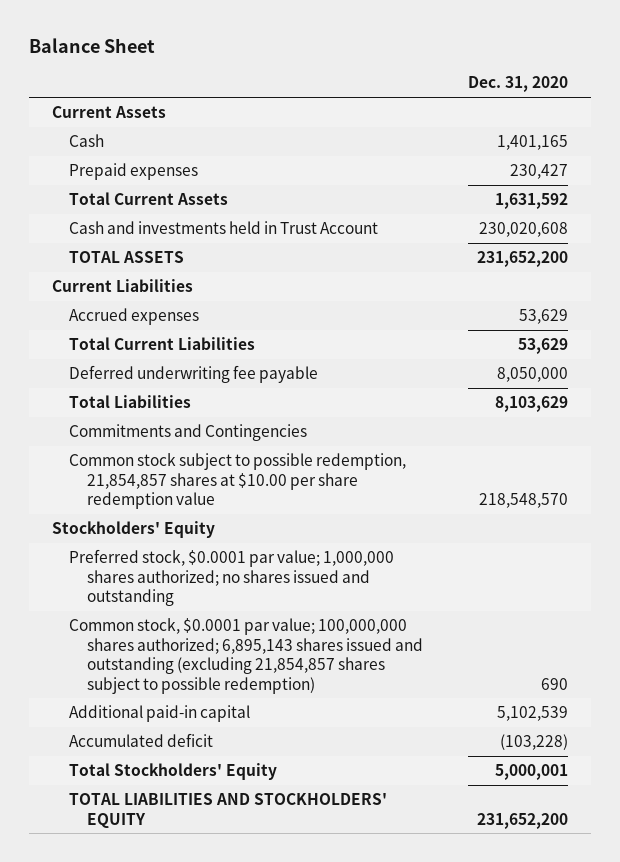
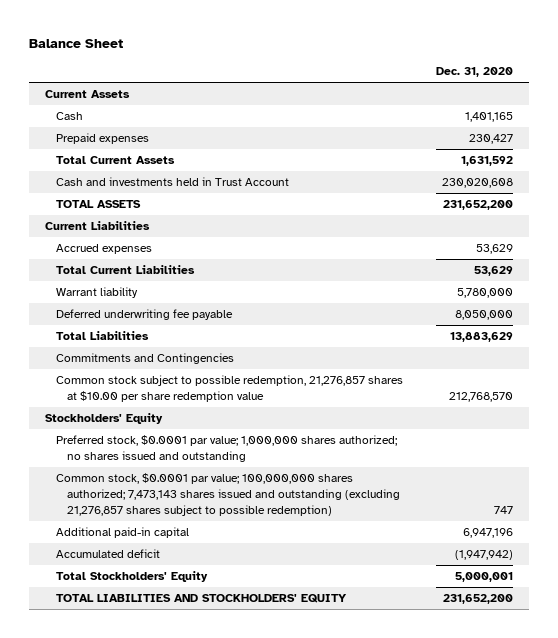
+ Warrant liability | 5,780,000
- Total Liabilities | 8,103,629
+ Total Liabilities | 13,883,629
- Common stock subject to possible redemption, 21,854,857 shares at $10.00 per share redemption value | 218,548,570
+ Common stock subject to possible redemption, 21,276,857 shares at $10.00 per share redemption value | 212,768,570
- Common stock, $0.0001 par value; 100,000,000 shares authorized; 6,895,143 shares issued and outstanding (excluding 21,854,857 shares subject to possible redemption) | 690
- Additional paid-in capital | 5,102,539
- Accumulated deficit | (103,228)
+ Common stock, $0.0001 par value; 100,000,000 shares authorized; 7,473,143 shares issued and outstanding (excluding 21,276,857 shares subject to possible redemption) | 747
+ Additional paid-in capital | 6,947,196
+ Accumulated deficit | (1,947,942)

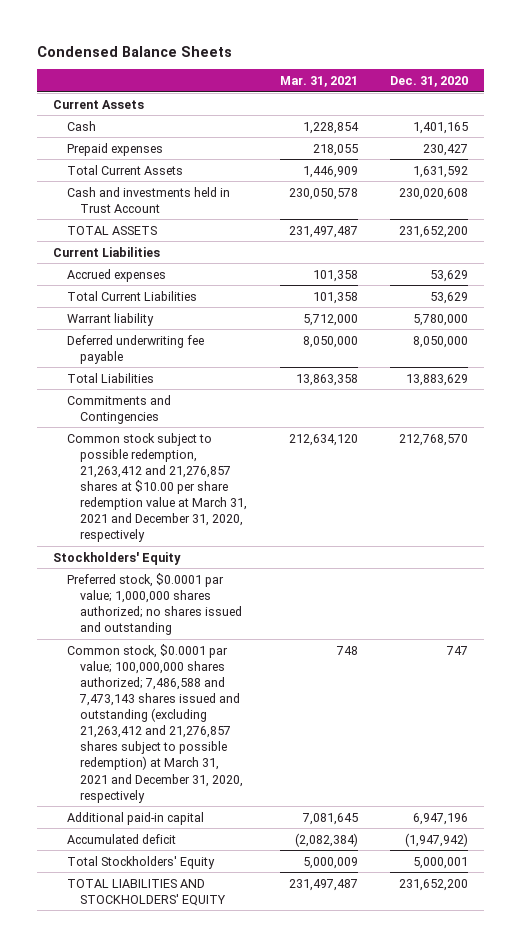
- Balance Sheet
+ Condensed Balance Sheets
- | Dec. 31, 2020
+ | Mar. 31, 2021 | Dec. 31, 2020
- Common stock subject to possible redemption, 21,276,857 shares at $10.00 per share redemption value | 212,768,570
+ Common stock subject to possible redemption, 21,263,412 and 21,276,857 shares at $10.00 per share redemption value at March 31, 2021 and December 31, 2020, respectively | 212,634,120 | 212,768,570
- Common stock, $0.0001 par value; 100,000,000 shares authorized; 7,473,143 shares issued and outstanding (excluding 21,276,857 shares subject to possible redemption) | 747
+ Common stock, $0.0001 par value; 100,000,000 shares authorized; 7,486,588 and 7,473,143 shares issued and outstanding (excluding 21,263,412 and 21,276,857 shares subject to possible redemption) at March 31, 2021 and December 31, 2020, respectively | 748 | 747

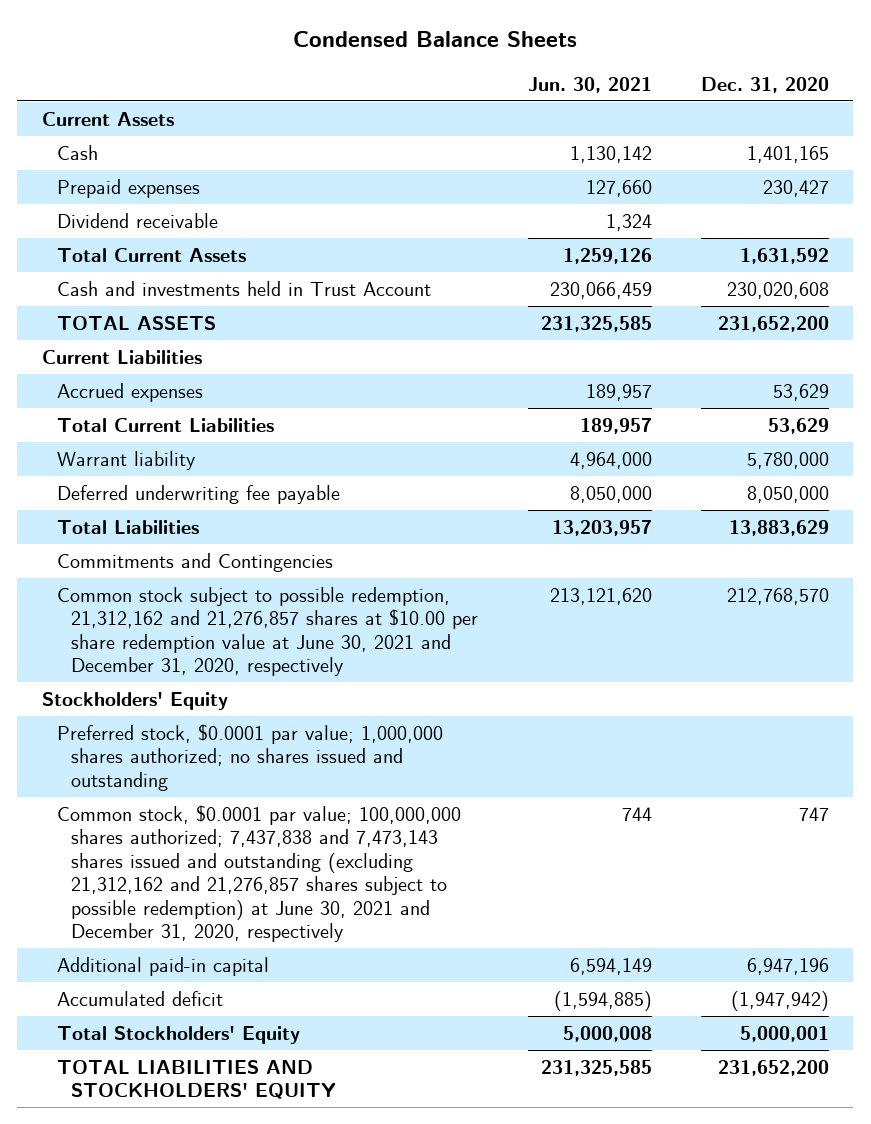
- | Mar. 31, 2021 | Dec. 31, 2020
+ | Jun. 30, 2021 | Dec. 31, 2020
+ Dividend receivable | 1,324 |
- Common stock subject to possible redemption, 21,263,412 and 21,276,857 shares at $10.00 per share redemption value at March 31, 2021 and December 31, 2020, respectively | 212,634,120 | 212,768,570
+ Common stock subject to possible redemption, 21,312,162 and 21,276,857 shares at $10.00 per share redemption value at June 30, 2021 and December 31, 2020, respectively | 213,121,620 | 212,768,570
- Common stock, $0.0001 par value; 100,000,000 shares authorized; 7,486,588 and 7,473,143 shares issued and outstanding (excluding 21,263,412 and 21,276,857 shares subject to possible redemption) at March 31, 2021 and December 31, 2020, respectively | 748 | 747
+ Common stock, $0.0001 par value; 100,000,000 shares authorized; 7,437,838 and 7,473,143 shares issued and outstanding (excluding 21,312,162 and 21,276,857 shares subject to possible redemption) at June 30, 2021 and December 31, 2020, respectively | 744 | 747

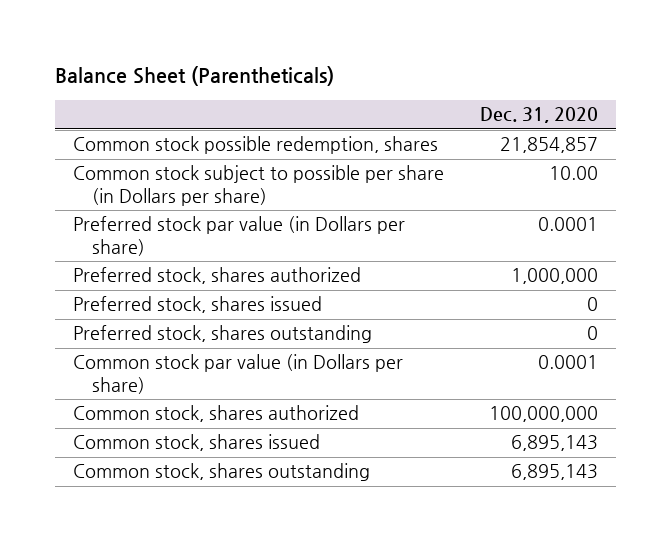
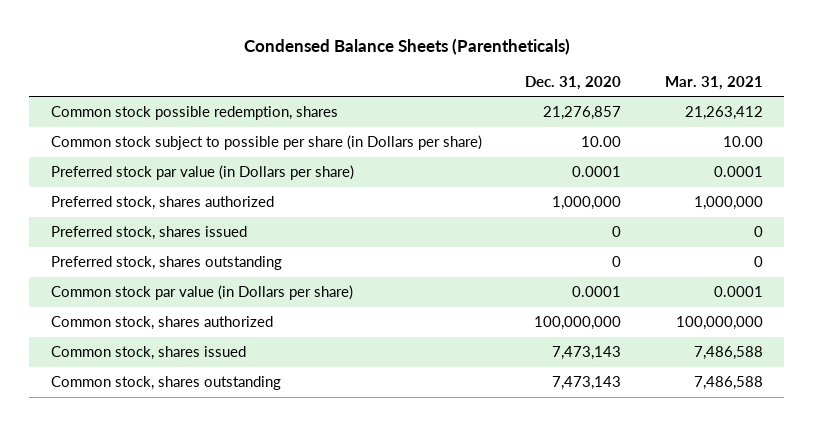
- Balance Sheet (Parentheticals)
+ Condensed Balance Sheets (Parentheticals)
- | Dec. 31, 2020
+ | Dec. 31, 2020 | Mar. 31, 2021
- Common stock possible redemption, shares | 21,854,857
+ Common stock possible redemption, shares | 21,276,857 | 21,263,412
- Common stock, shares issued | 6,895,143
- Common stock, shares outstanding | 6,895,143
+ Common stock, shares issued | 7,473,143 | 7,486,588
+ Common stock, shares outstanding | 7,473,143 | 7,486,588

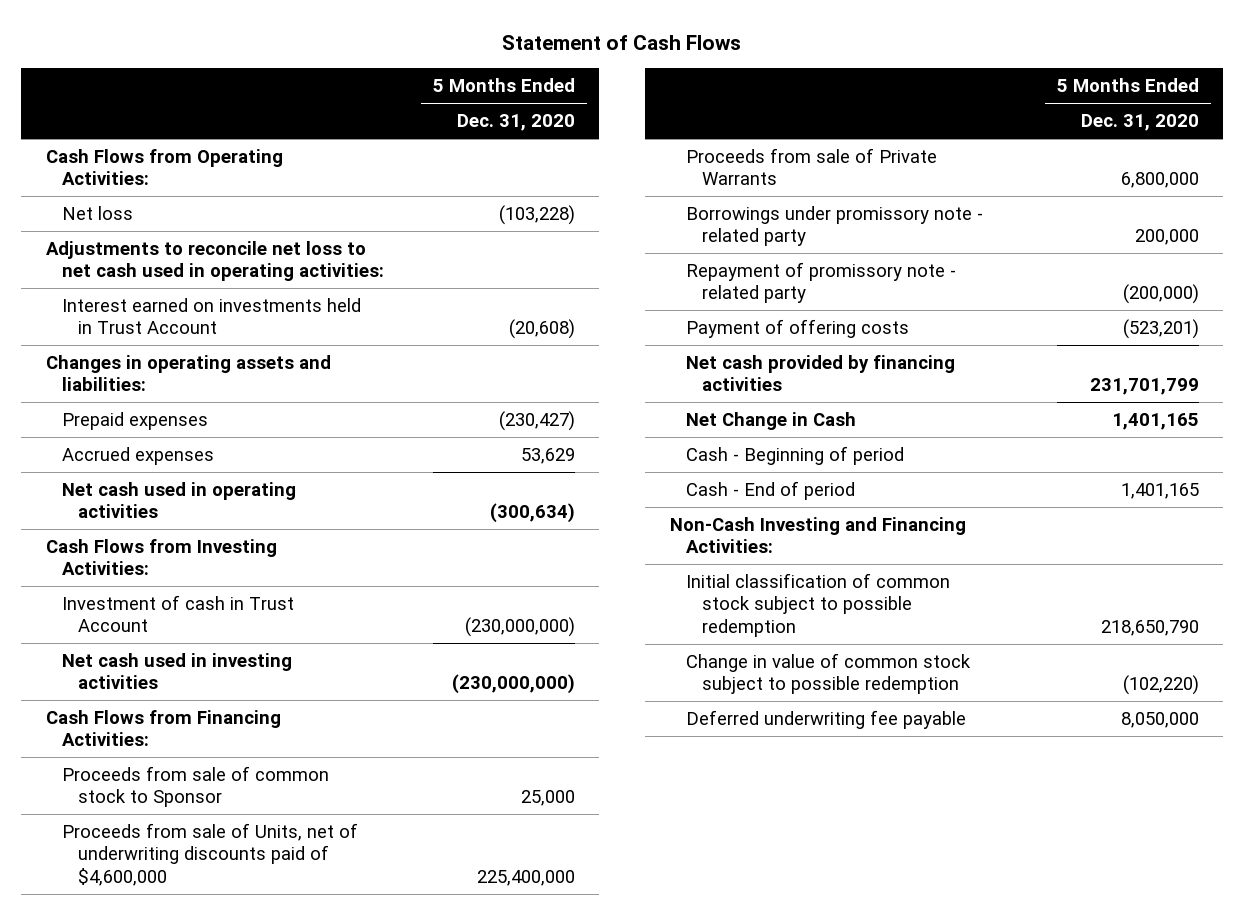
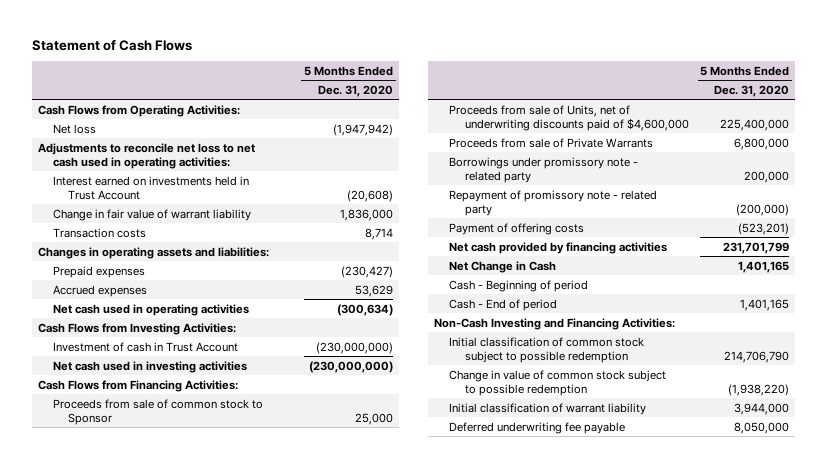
- Net loss | (103,228)
+ Net loss | (1,947,942)
+ Change in fair value of warrant liability | 1,836,000
+ Transaction costs | 8,714
- Initial classification of common stock subject to possible redemption | 218,650,790
- Change in value of common stock subject to possible redemption | (102,220)
+ Initial classification of common stock subject to possible redemption | 214,706,790
+ Change in value of common stock subject to possible redemption | (1,938,220)
+ Initial classification of warrant liability | 3,944,000

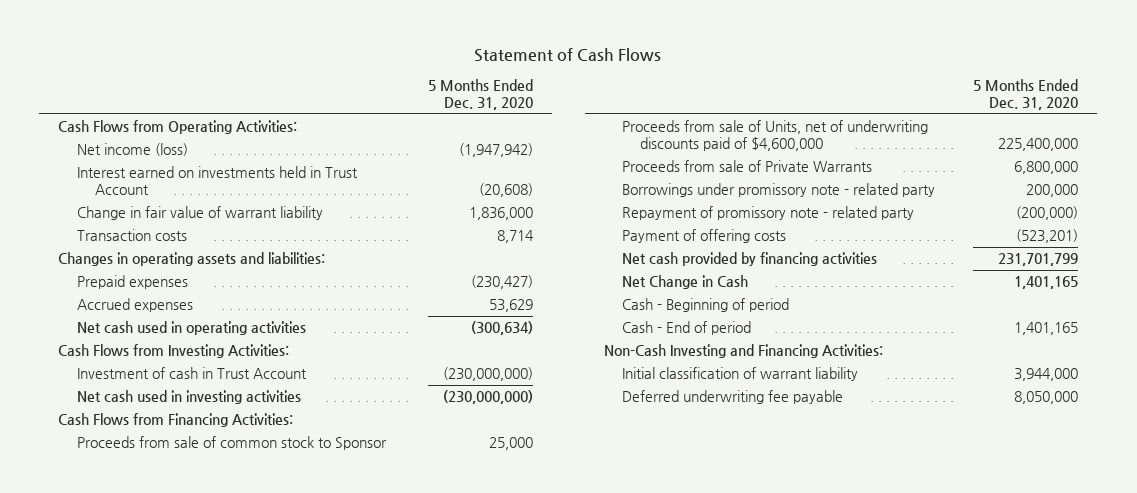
- Net loss | (1,947,942)
- Adjustments to reconcile net loss to net cash used in operating activities:
+ Net income (loss) | (1,947,942)
- Initial classification of common stock subject to possible redemption | 214,706,790
- Change in value of common stock subject to possible redemption | (1,938,220)

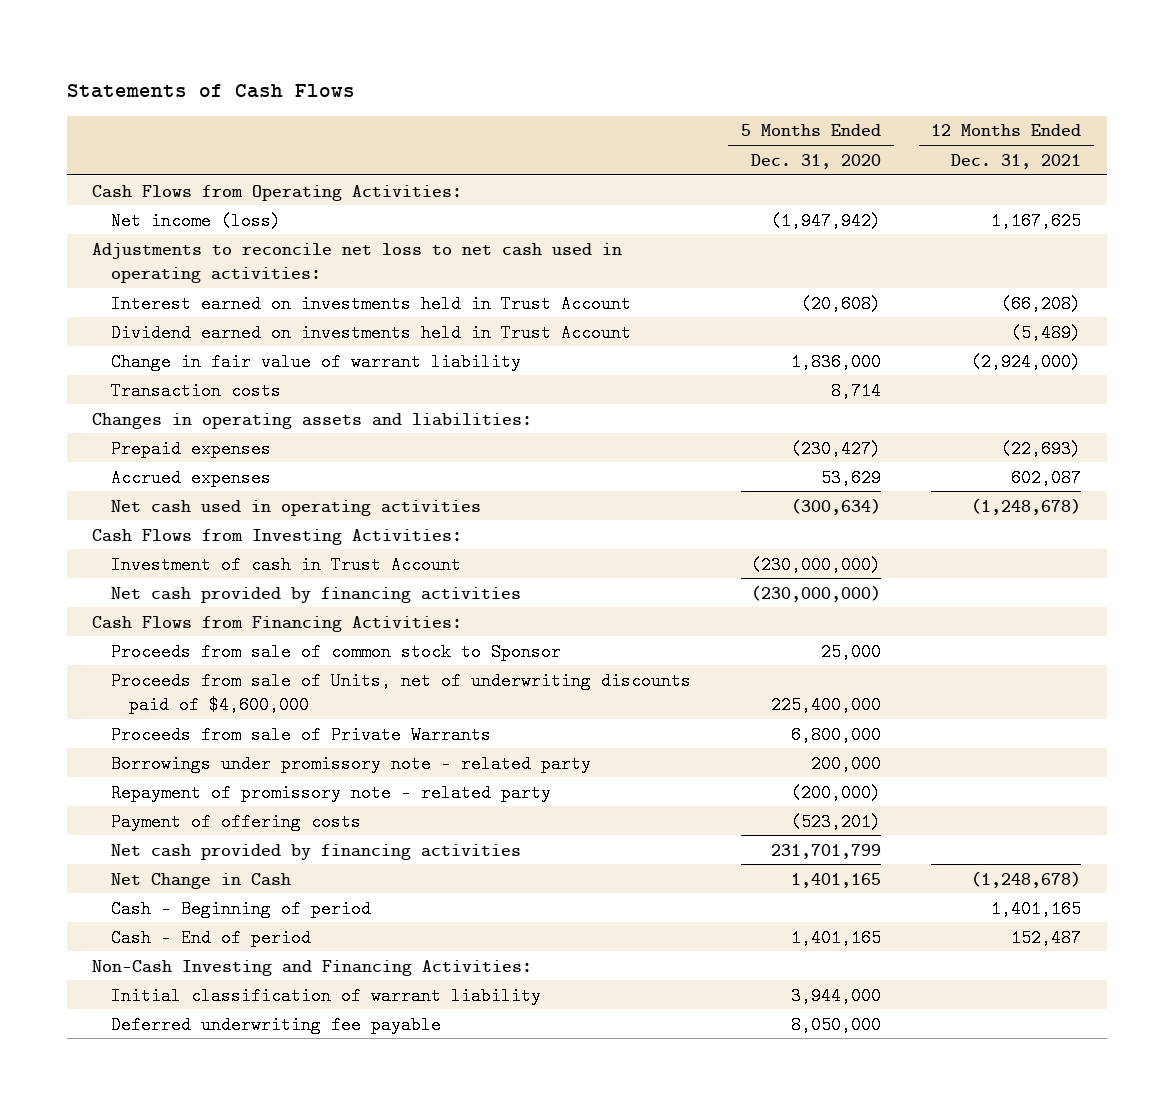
- Statement of Cash Flows
+ Statements of Cash Flows
- | 5 Months Ended Dec. 31, 2020
+ | 5 Months Ended Dec. 31, 2020 | 12 Months Ended Dec. 31, 2021
+ Adjustments to reconcile net loss to net cash used in operating activities:
+ Dividend earned on investments held in Trust Account | | (5,489)
- Net cash used in investing activities | (230,000,000)
+ Net cash provided by financing activities | (230,000,000) |

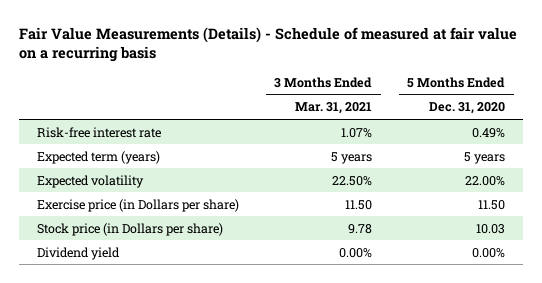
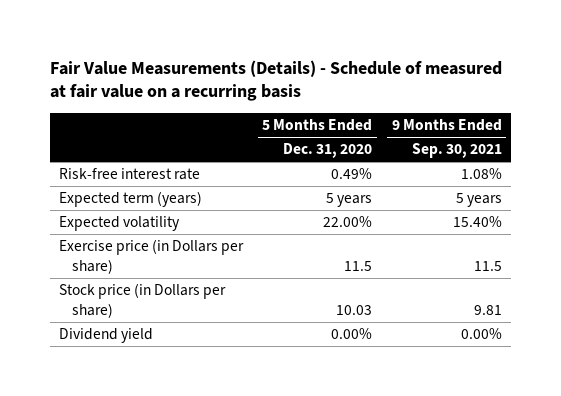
- | 3 Months Ended Mar. 31, 2021 | 5 Months Ended Dec. 31, 2020
+ | 5 Months Ended Dec. 31, 2020 | 9 Months Ended Sep. 30, 2021
- Exercise price (in Dollars per share) | 11.50 | 11.50
+ Exercise price (in Dollars per share) | 11.5 | 11.5

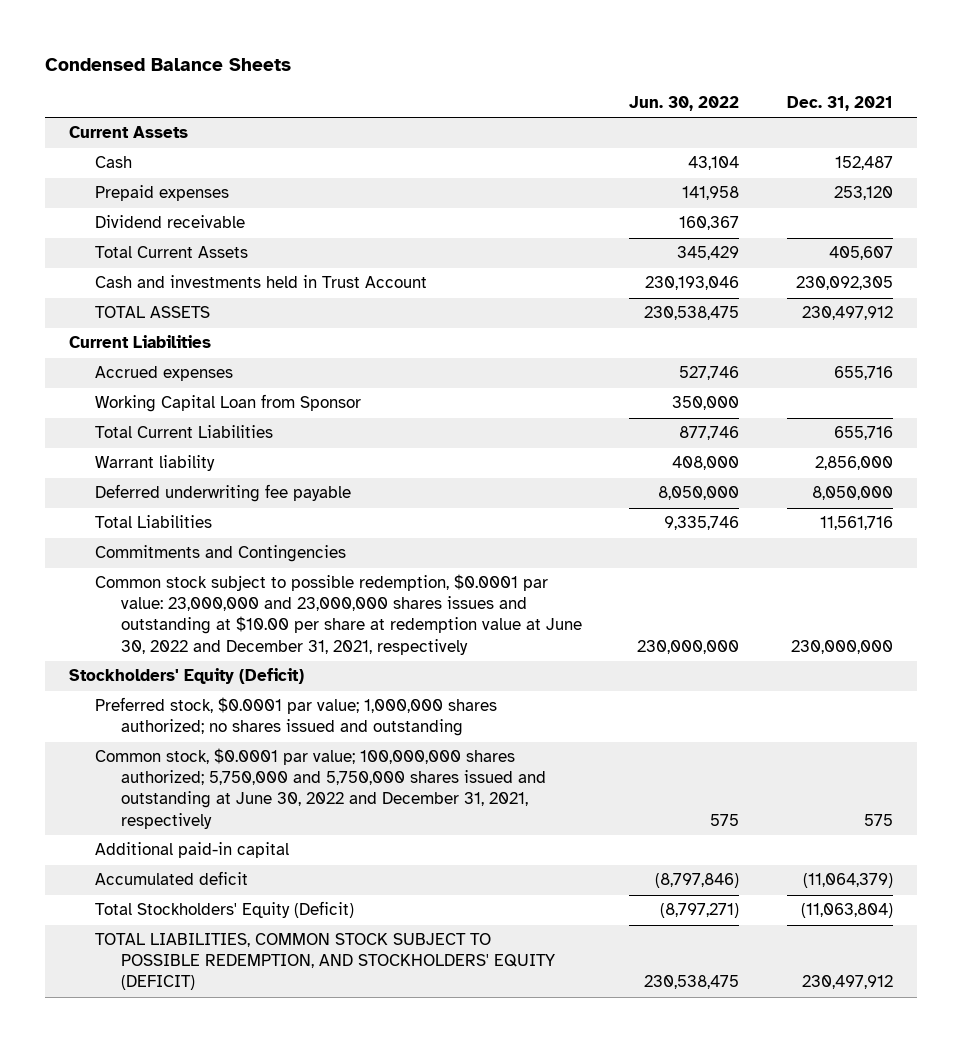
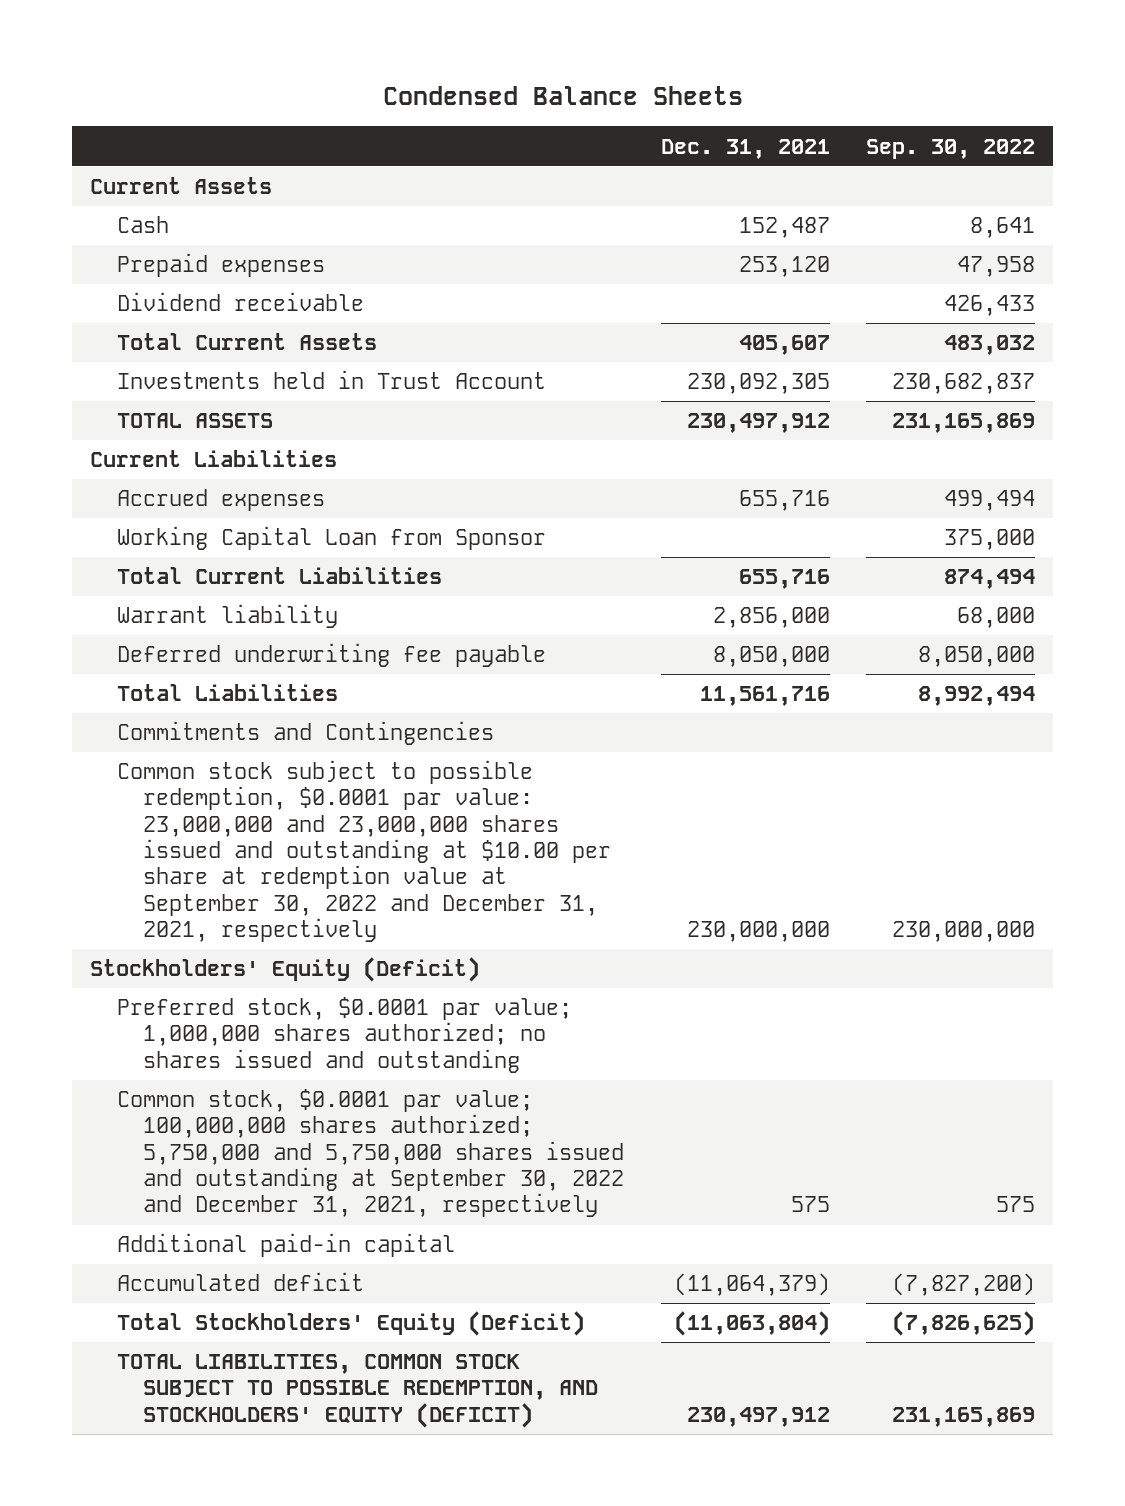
- | Jun. 30, 2022 | Dec. 31, 2021
+ | Dec. 31, 2021 | Sep. 30, 2022
- Cash and investments held in Trust Account | 230,193,046 | 230,092,305
+ Investments held in Trust Account | 230,092,305 | 230,682,837
- Common stock subject to possible redemption, $0.0001 par value: 23,000,000 and 23,000,000 shares issues and outstanding at $10.00 per share at redemption value at June 30, 2022 and December 31, 2021, respectively | 230,000,000 | 230,000,000
+ Common stock subject to possible redemption, $0.0001 par value: 23,000,000 and 23,000,000 shares issued and outstanding at $10.00 per share at redemption value at September 30, 2022 and December 31, 2021, respectively | 230,000,000 | 230,000,000
- Common stock, $0.0001 par value; 100,000,000 shares authorized; 5,750,000 and 5,750,000 shares issued and outstanding at June 30, 2022 and December 31, 2021, respectively | 575 | 575
+ Common stock, $0.0001 par value; 100,000,000 shares authorized; 5,750,000 and 5,750,000 shares issued and outstanding at September 30, 2022 and December 31, 2021, respectively | 575 | 575

